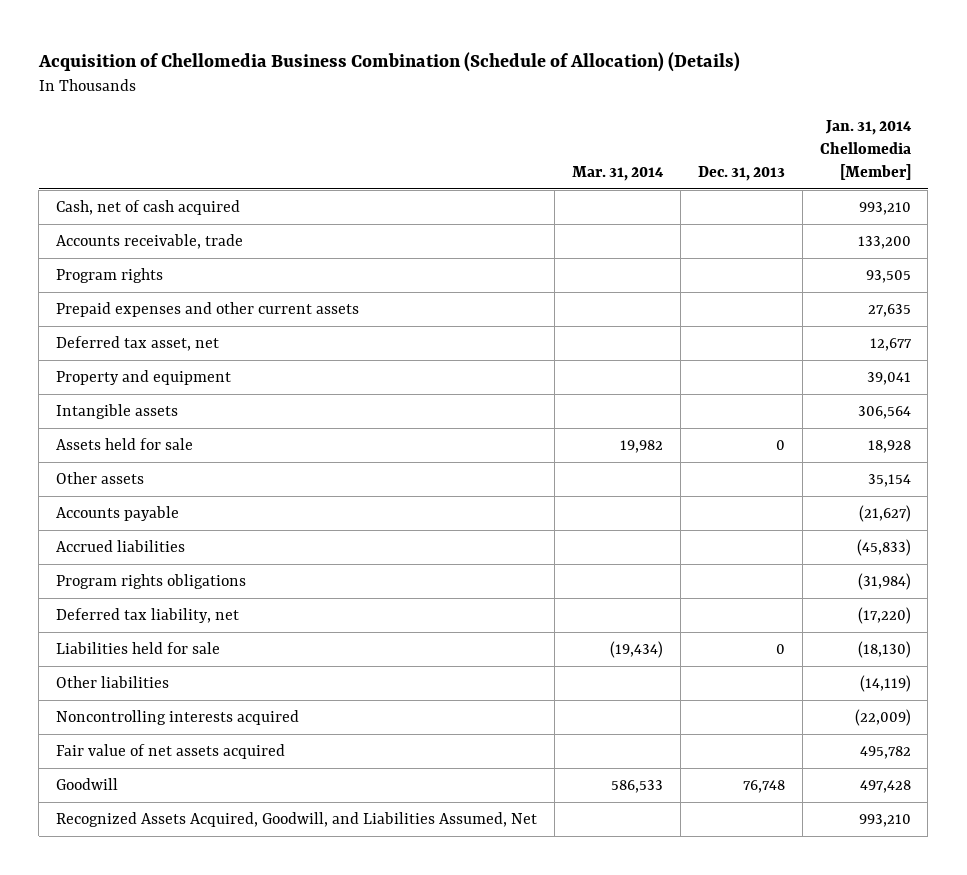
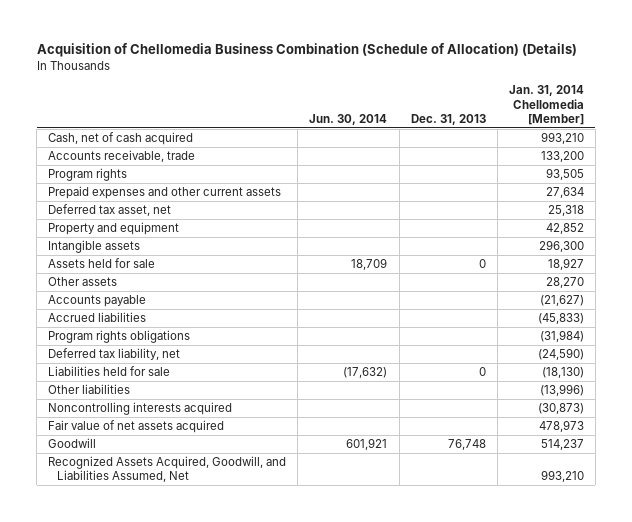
- | Mar. 31, 2014 | Dec. 31, 2013 | Jan. 31, 2014 Chellomedia [Member]
+ | Jun. 30, 2014 | Dec. 31, 2013 | Jan. 31, 2014 Chellomedia [Member]
- Prepaid expenses and other current assets | | | 27,635
- Deferred tax asset, net | | | 12,677
- Property and equipment | | | 39,041
- Intangible assets | | | 306,564
- Assets held for sale | 19,982 | 0 | 18,928
- Other assets | | | 35,154
+ Prepaid expenses and other current assets | | | 27,634
+ Deferred tax asset, net | | | 25,318
+ Property and equipment | | | 42,852
+ Intangible assets | | | 296,300
+ Assets held for sale | 18,709 | 0 | 18,927
+ Other assets | | | 28,270
- Deferred tax liability, net | | | (17,220)
+ Deferred tax liability, net | | | (24,590)
- Other liabilities | | | (14,119)
- Noncontrolling interests acquired | | | (22,009)
- Fair value of net assets acquired | | | 495,782
- Goodwill | 586,533 | 76,748 | 497,428
+ Other liabilities | | | (13,996)
+ Noncontrolling interests acquired | | | (30,873)
+ Fair value of net assets acquired | | | 478,973
+ Goodwill | 601,921 | 76,748 | 514,237

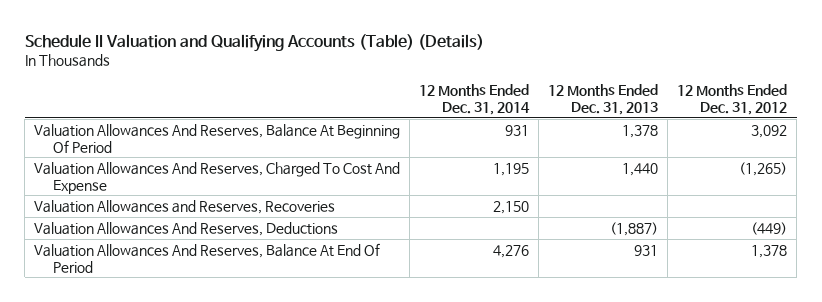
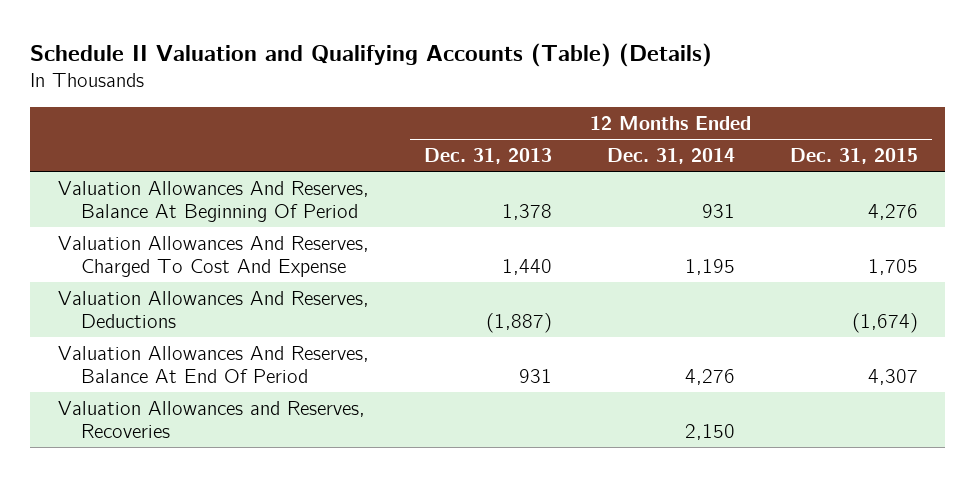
- | 12 Months Ended Dec. 31, 2014 | 12 Months Ended Dec. 31, 2013 | 12 Months Ended Dec. 31, 2012
+ | 12 Months Ended Dec. 31, 2013 | 12 Months Ended Dec. 31, 2014 | 12 Months Ended Dec. 31, 2015
moved down: Valuation Allowances and Reserves, Recoveries | | 2,150 |

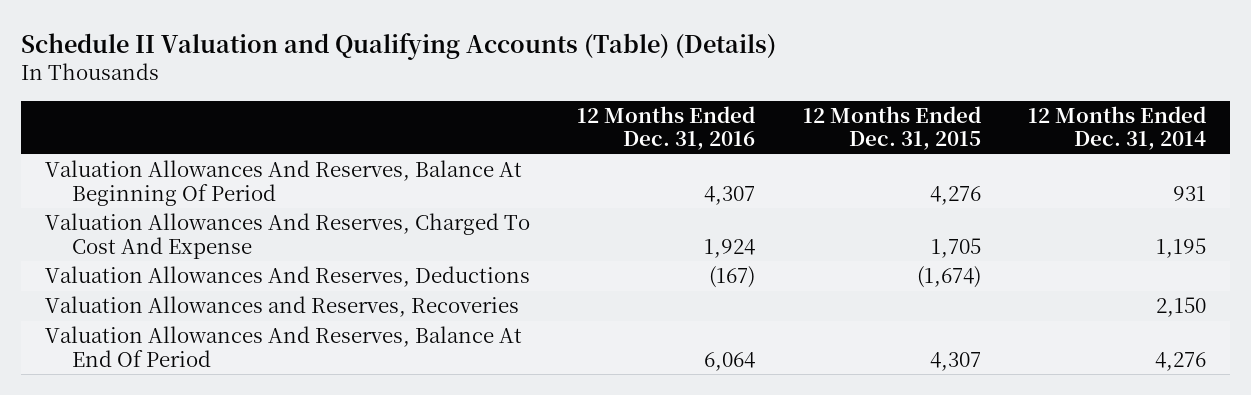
- | 12 Months Ended Dec. 31, 2013 | 12 Months Ended Dec. 31, 2014 | 12 Months Ended Dec. 31, 2015
+ | 12 Months Ended Dec. 31, 2016 | 12 Months Ended Dec. 31, 2015 | 12 Months Ended Dec. 31, 2014
moved down: Valuation Allowances And Reserves, Balance At End Of Period | 6,064 | 4,307 | 4,276

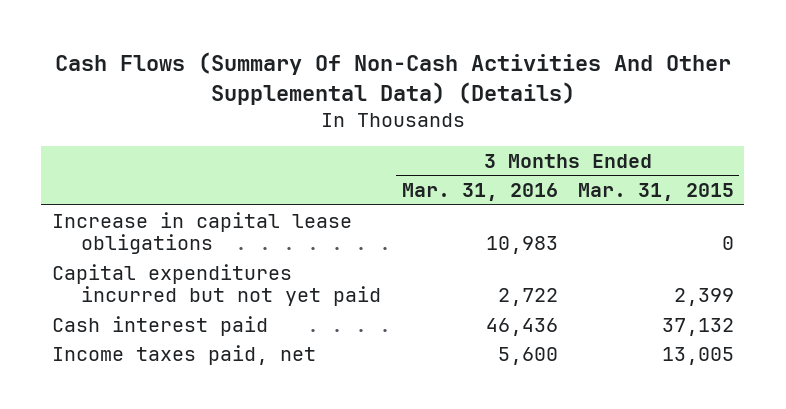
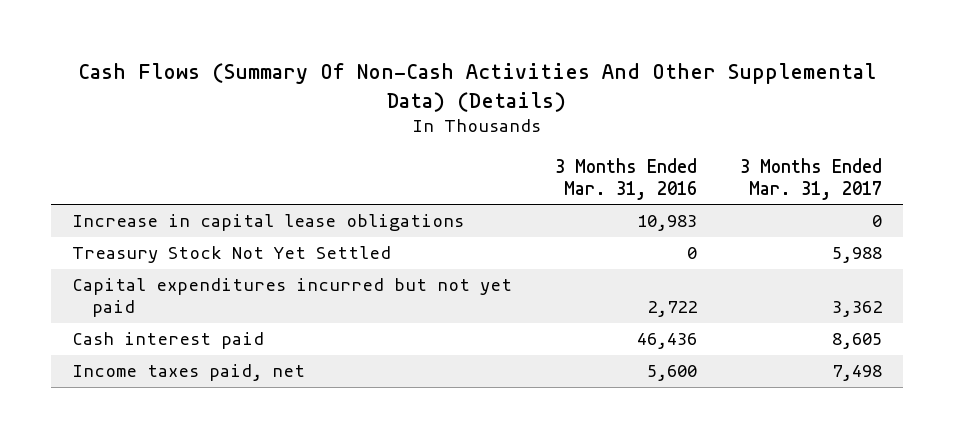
- | 3 Months Ended Mar. 31, 2016 | 3 Months Ended Mar. 31, 2015
+ | 3 Months Ended Mar. 31, 2016 | 3 Months Ended Mar. 31, 2017
+ Treasury Stock Not Yet Settled | 0 | 5,988

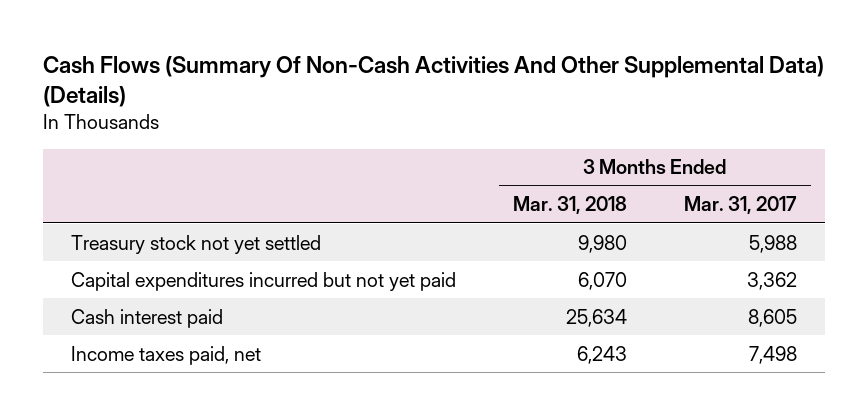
- | 3 Months Ended Mar. 31, 2016 | 3 Months Ended Mar. 31, 2017
+ | 3 Months Ended Mar. 31, 2018 | 3 Months Ended Mar. 31, 2017
- Increase in capital lease obligations | 10,983 | 0
- Treasury Stock Not Yet Settled | 0 | 5,988
+ Treasury stock not yet settled | 9,980 | 5,988

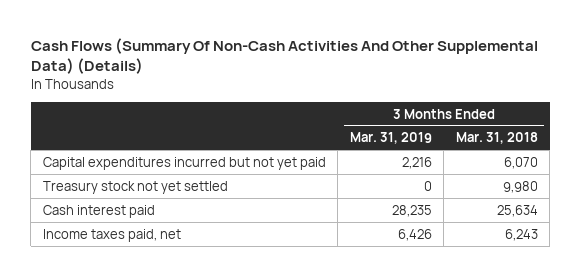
- | 3 Months Ended Mar. 31, 2018 | 3 Months Ended Mar. 31, 2017
+ | 3 Months Ended Mar. 31, 2019 | 3 Months Ended Mar. 31, 2018
moved down: Treasury stock not yet settled | 0 | 9,980

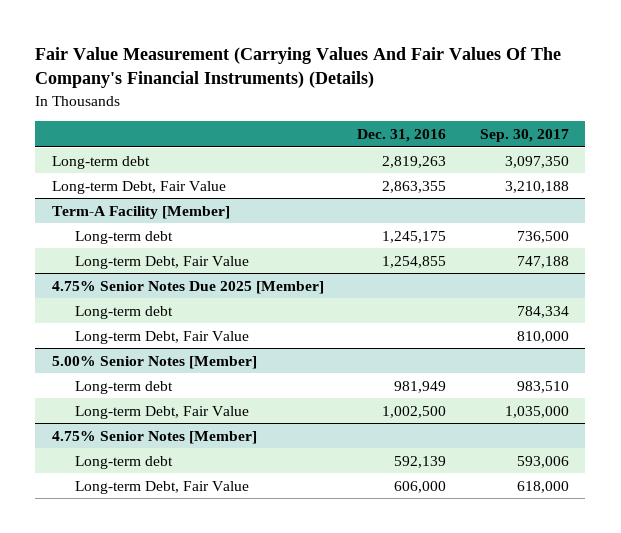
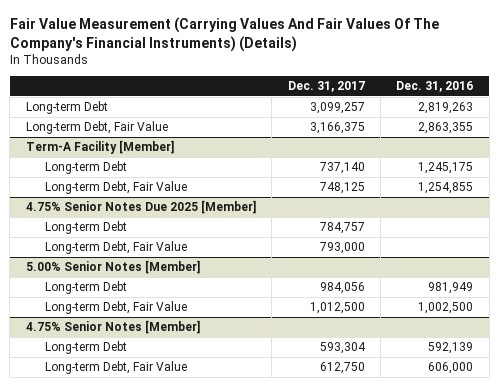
- | Dec. 31, 2016 | Sep. 30, 2017
+ | Dec. 31, 2017 | Dec. 31, 2016
- Long-term debt | 2,819,263 | 3,097,350
+ Long-term Debt | 3,099,257 | 2,819,263
@ Term-A Facility [Member]
- Long-term debt | 1,245,175 | 736,500
+ Long-term Debt | 737,140 | 1,245,175
@ 4.75% Senior Notes Due 2025 [Member]
- Long-term debt | | 784,334
+ Long-term Debt | 784,757 |
@ 5.00% Senior Notes [Member]
- Long-term debt | 981,949 | 983,510
+ Long-term Debt | 984,056 | 981,949
@ 4.75% Senior Notes [Member]
- Long-term debt | 592,139 | 593,006
+ Long-term Debt | 593,304 | 592,139

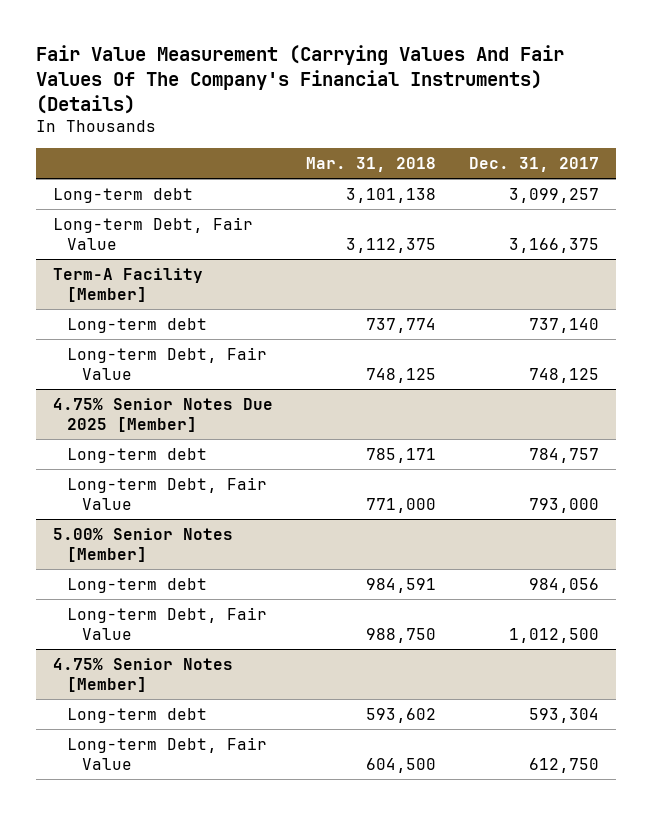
- | Dec. 31, 2017 | Dec. 31, 2016
+ | Mar. 31, 2018 | Dec. 31, 2017
- Long-term Debt | 3,099,257 | 2,819,263
+ Long-term debt | 3,101,138 | 3,099,257
@ Term-A Facility [Member]
- Long-term Debt | 737,140 | 1,245,175
+ Long-term debt | 737,774 | 737,140
@ 4.75% Senior Notes Due 2025 [Member]
- Long-term Debt | 784,757 |
+ Long-term debt | 785,171 | 784,757
@ 5.00% Senior Notes [Member]
- Long-term Debt | 984,056 | 981,949
+ Long-term debt | 984,591 | 984,056
@ 4.75% Senior Notes [Member]
- Long-term Debt | 593,304 | 592,139
+ Long-term debt | 593,602 | 593,304

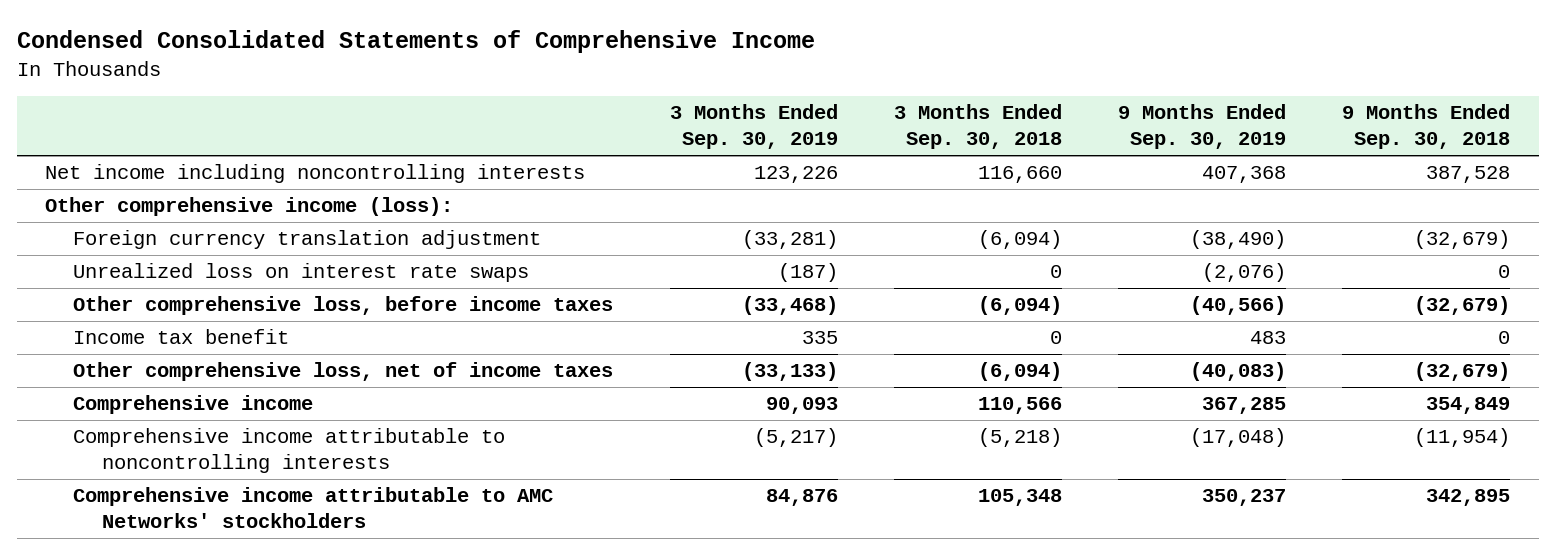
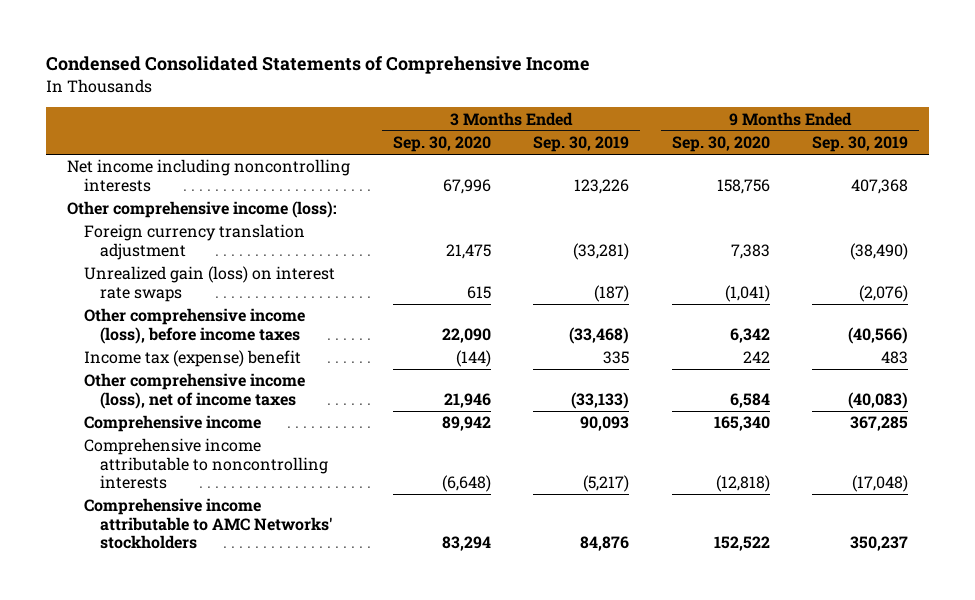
- | 3 Months Ended Sep. 30, 2019 | 3 Months Ended Sep. 30, 2018 | 9 Months Ended Sep. 30, 2019 | 9 Months Ended Sep. 30, 2018
+ | 3 Months Ended Sep. 30, 2020 | 3 Months Ended Sep. 30, 2019 | 9 Months Ended Sep. 30, 2020 | 9 Months Ended Sep. 30, 2019
- Unrealized loss on interest rate swaps | (187) | 0 | (2,076) | 0
- Other comprehensive loss, before income taxes | (33,468) | (6,094) | (40,566) | (32,679)
- Income tax benefit | 335 | 0 | 483 | 0
- Other comprehensive loss, net of income taxes | (33,133) | (6,094) | (40,083) | (32,679)
+ Unrealized gain (loss) on interest rate swaps | 615 | (187) | (1,041) | (2,076)
+ Other comprehensive income (loss), before income taxes | 22,090 | (33,468) | 6,342 | (40,566)
+ Income tax (expense) benefit | (144) | 335 | 242 | 483
+ Other comprehensive income (loss), net of income taxes | 21,946 | (33,133) | 6,584 | (40,083)

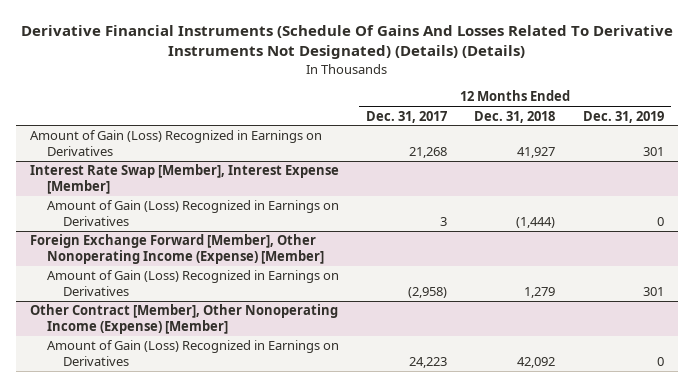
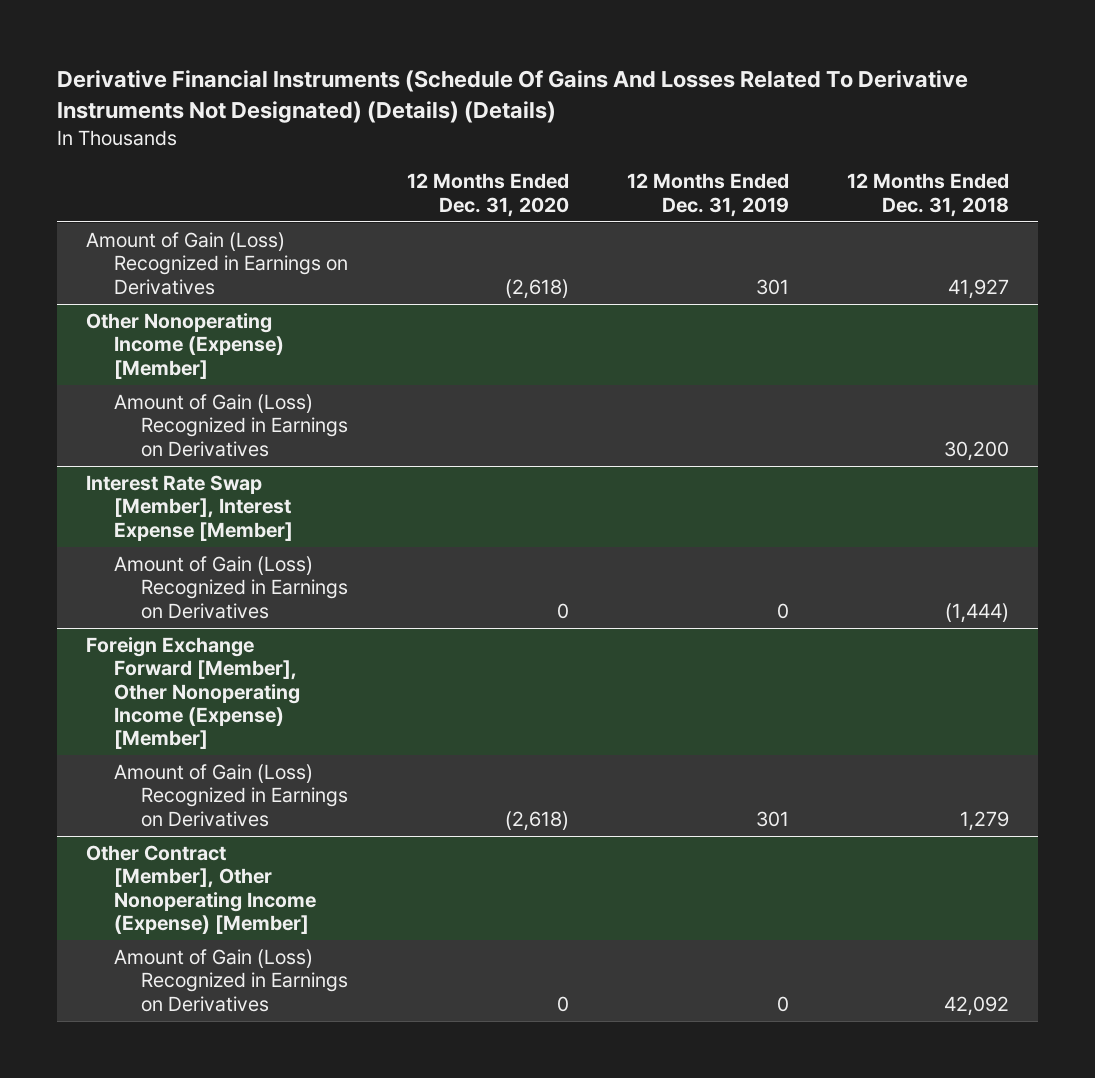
- | 12 Months Ended Dec. 31, 2017 | 12 Months Ended Dec. 31, 2018 | 12 Months Ended Dec. 31, 2019
+ | 12 Months Ended Dec. 31, 2020 | 12 Months Ended Dec. 31, 2019 | 12 Months Ended Dec. 31, 2018
+ Other Nonoperating Income (Expense) [Member]
+ Amount of Gain (Loss) Recognized in Earnings on Derivatives | | | 30,200

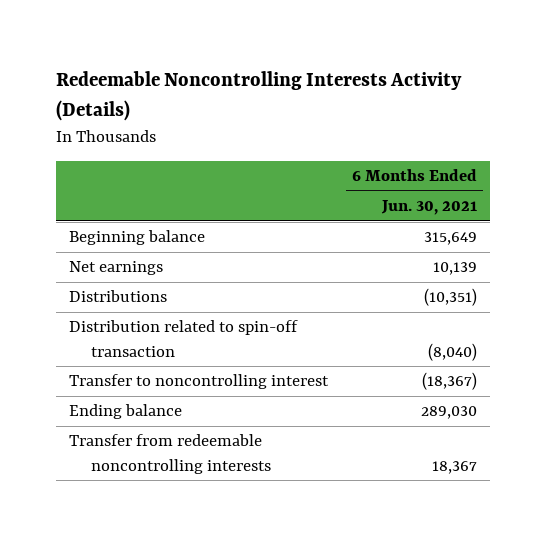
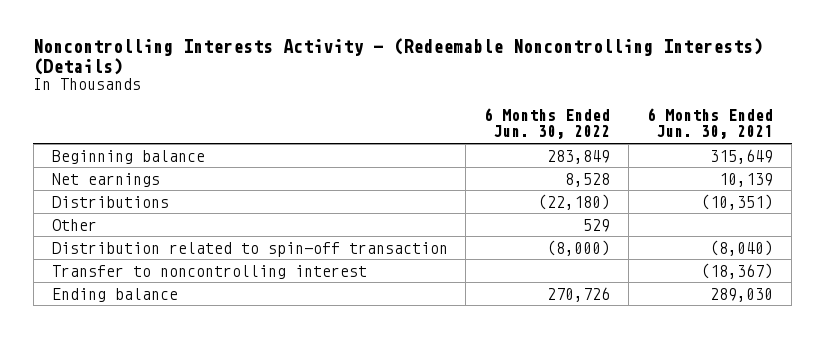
- Redeemable Noncontrolling Interests Activity (Details)
+ Noncontrolling Interests Activity - (Redeemable Noncontrolling Interests) (Details)
- | 6 Months Ended Jun. 30, 2021
+ | 6 Months Ended Jun. 30, 2022 | 6 Months Ended Jun. 30, 2021
+ Other | 529 |
- Transfer from redeemable noncontrolling interests | 18,367

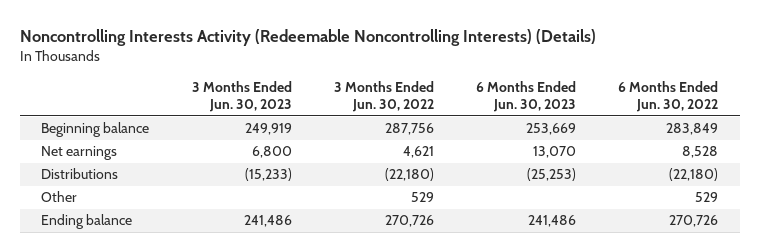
- Noncontrolling Interests Activity - (Redeemable Noncontrolling Interests) (Details)
+ Noncontrolling Interests Activity (Redeemable Noncontrolling Interests) (Details)
- | 6 Months Ended Jun. 30, 2022 | 6 Months Ended Jun. 30, 2021
+ | 3 Months Ended Jun. 30, 2023 | 3 Months Ended Jun. 30, 2022 | 6 Months Ended Jun. 30, 2023 | 6 Months Ended Jun. 30, 2022
- Distribution related to spin-off transaction | (8,000) | (8,040)
- Transfer to noncontrolling interest | | (18,367)

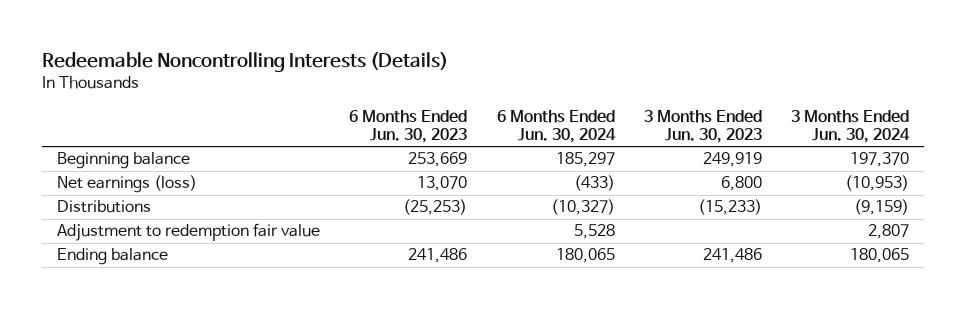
- Noncontrolling Interests Activity (Redeemable Noncontrolling Interests) (Details)
+ Redeemable Noncontrolling Interests (Details)
- | 3 Months Ended Jun. 30, 2023 | 3 Months Ended Jun. 30, 2022 | 6 Months Ended Jun. 30, 2023 | 6 Months Ended Jun. 30, 2022
+ | 6 Months Ended Jun. 30, 2023 | 6 Months Ended Jun. 30, 2024 | 3 Months Ended Jun. 30, 2023 | 3 Months Ended Jun. 30, 2024
- Net earnings | 6,800 | 4,621 | 13,070 | 8,528
+ Net earnings (loss) | 13,070 | (433) | 6,800 | (10,953)
- Other | | 529 | | 529
+ Adjustment to redemption fair value | | 5,528 | | 2,807

